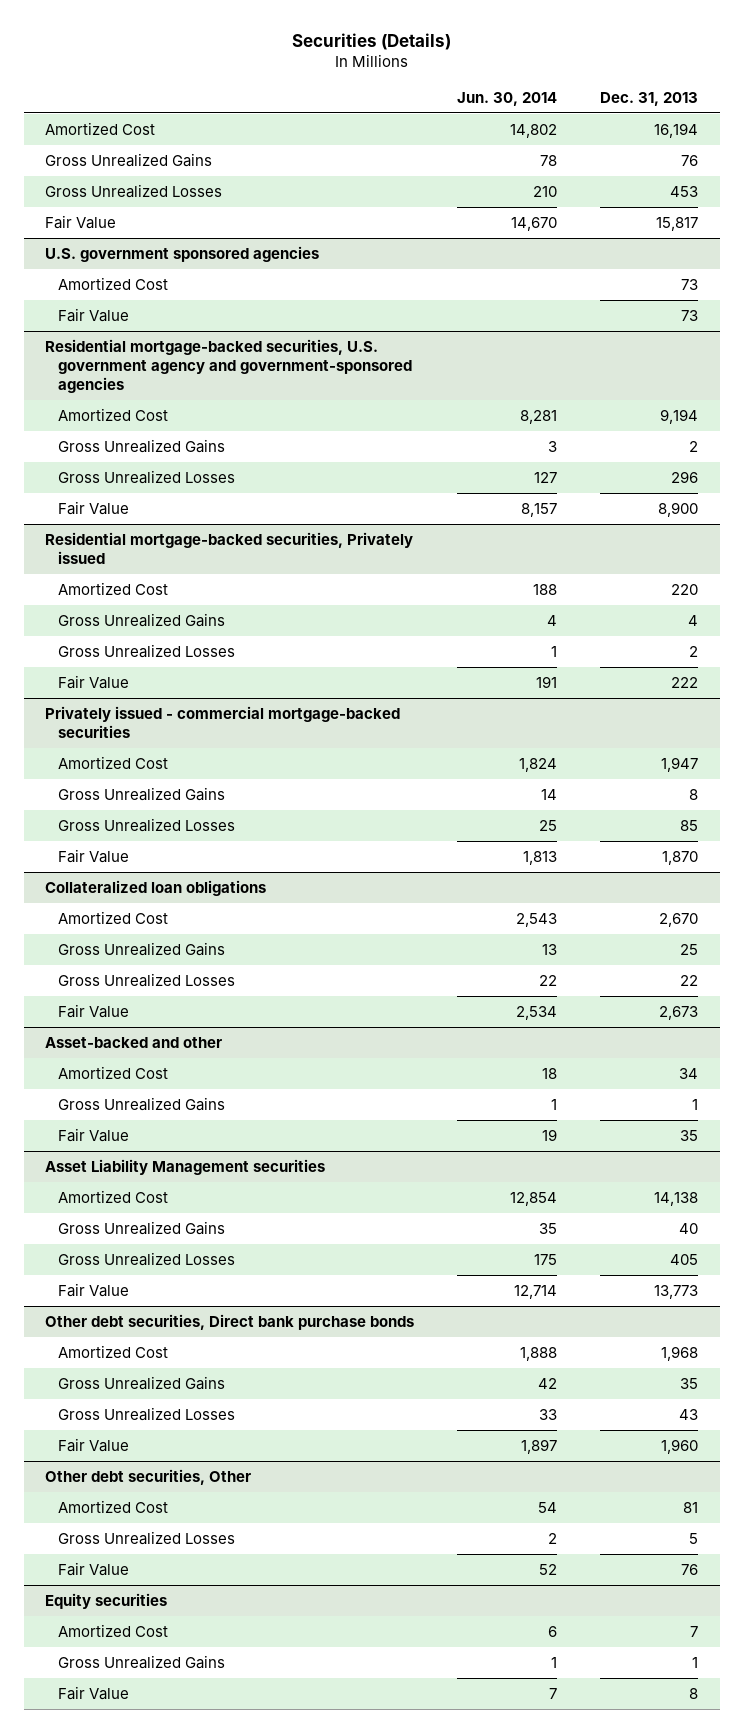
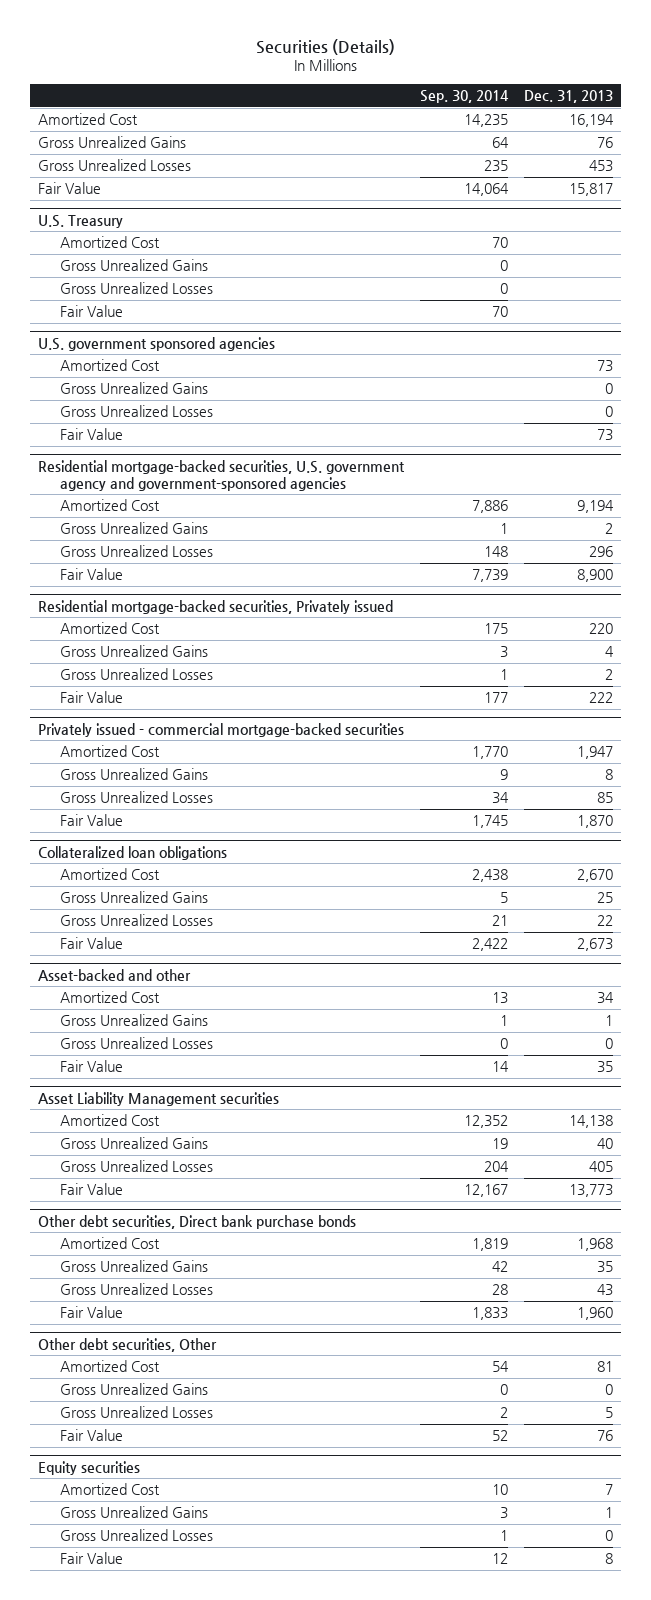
- | Jun. 30, 2014 | Dec. 31, 2013
+ | Sep. 30, 2014 | Dec. 31, 2013
+ U.S. Treasury
+ Amortized Cost | 70 |
+ Gross Unrealized Gains | 0 |
+ Gross Unrealized Losses | 0 |
+ Fair Value | 70 |
@ U.S. government sponsored agencies
+ Gross Unrealized Gains | | 0
+ Gross Unrealized Losses | | 0
@ Asset-backed and other
+ Gross Unrealized Losses | 0 | 0
@ Other debt securities, Other
+ Gross Unrealized Gains | 0 | 0
@ Equity securities
+ Gross Unrealized Losses | 1 | 0

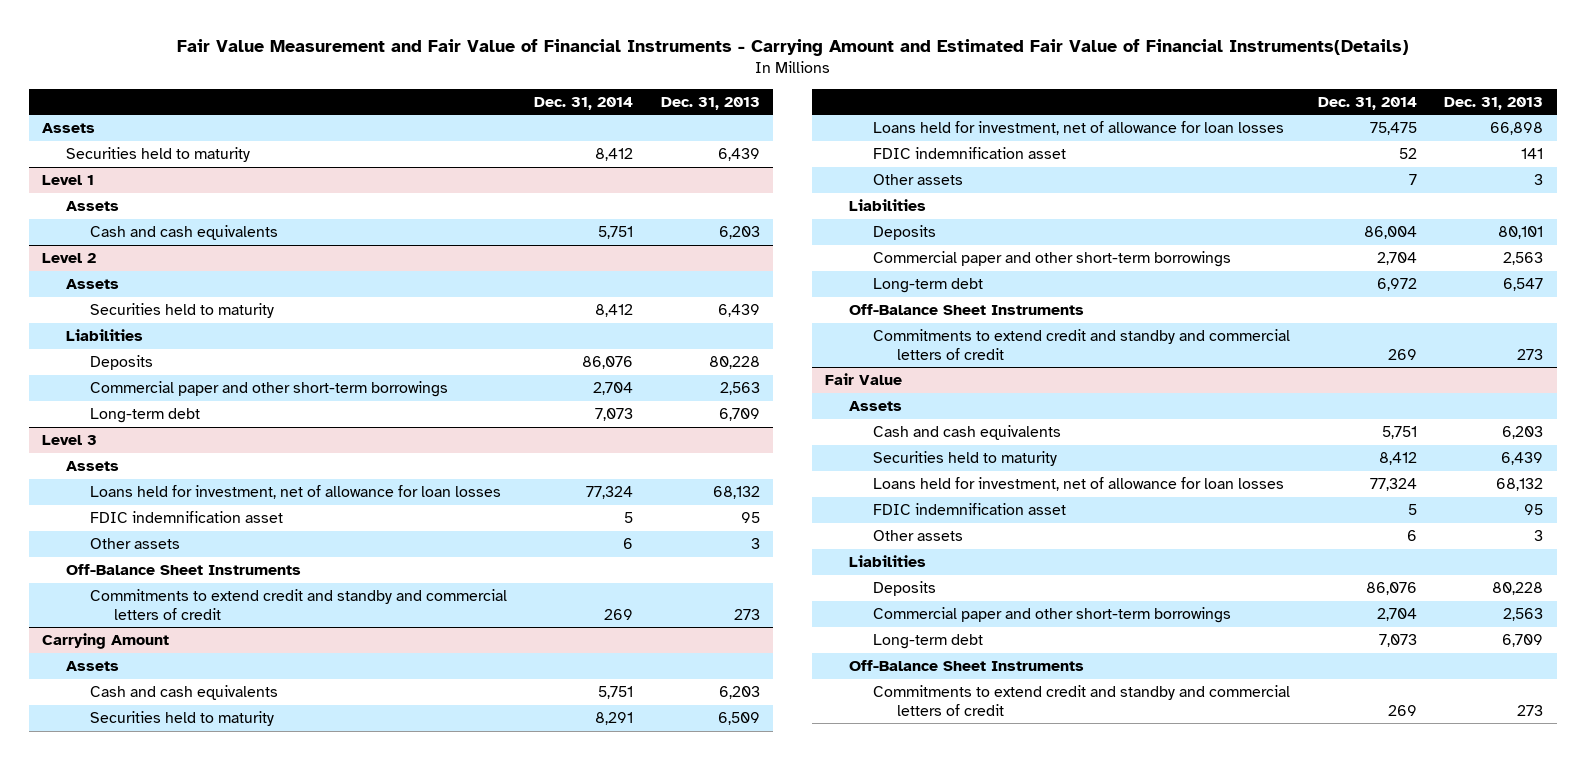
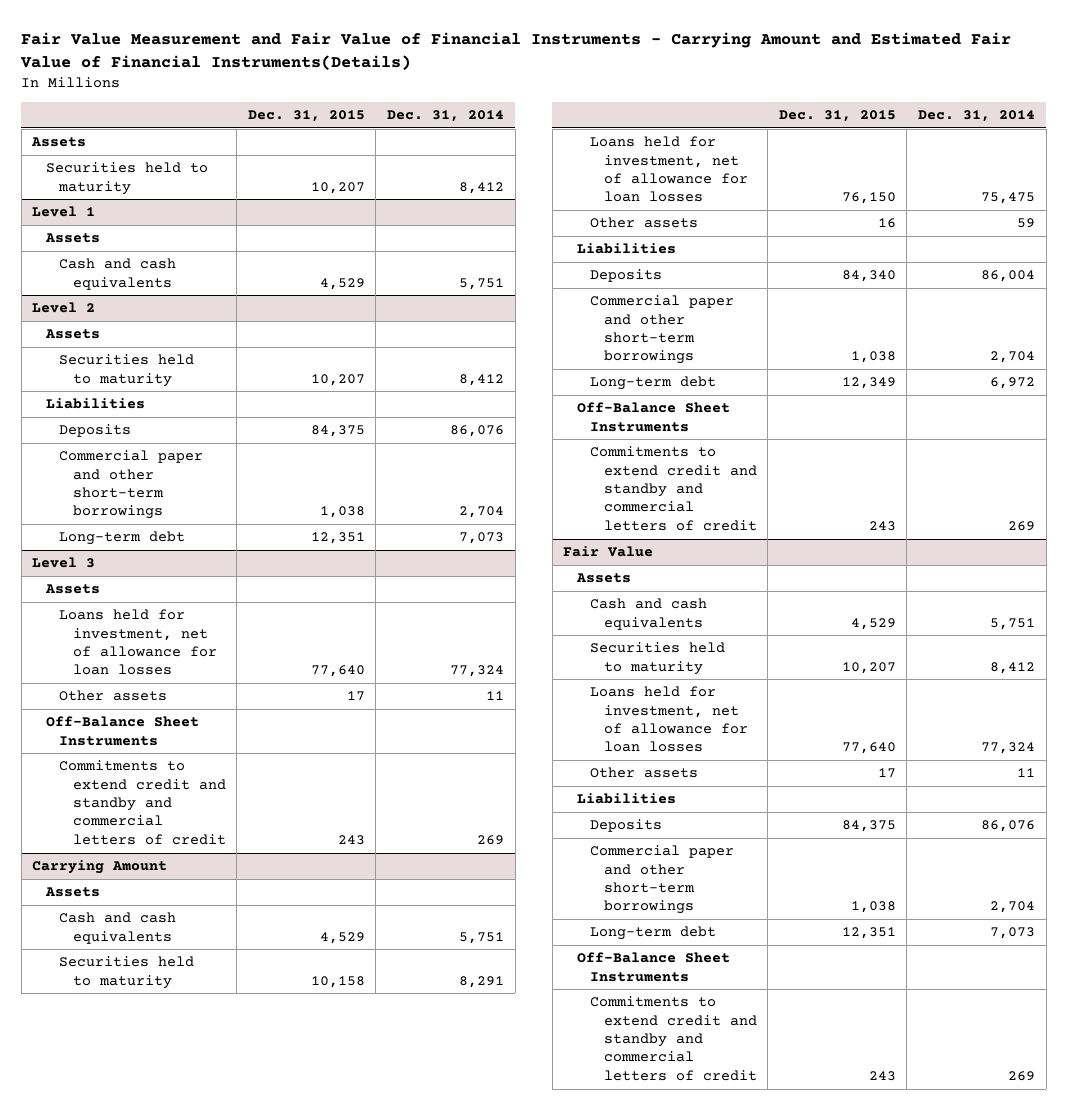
- | Dec. 31, 2014 | Dec. 31, 2013
+ | Dec. 31, 2015 | Dec. 31, 2014
@ Level 3
- FDIC indemnification asset | 5 | 95
- Other assets | 6 | 3
+ Other assets | 17 | 11
@ Carrying Amount
- FDIC indemnification asset | 52 | 141
- Other assets | 7 | 3
+ Other assets | 16 | 59
@ Fair Value
- FDIC indemnification asset | 5 | 95
- Other assets | 6 | 3
+ Other assets | 17 | 11

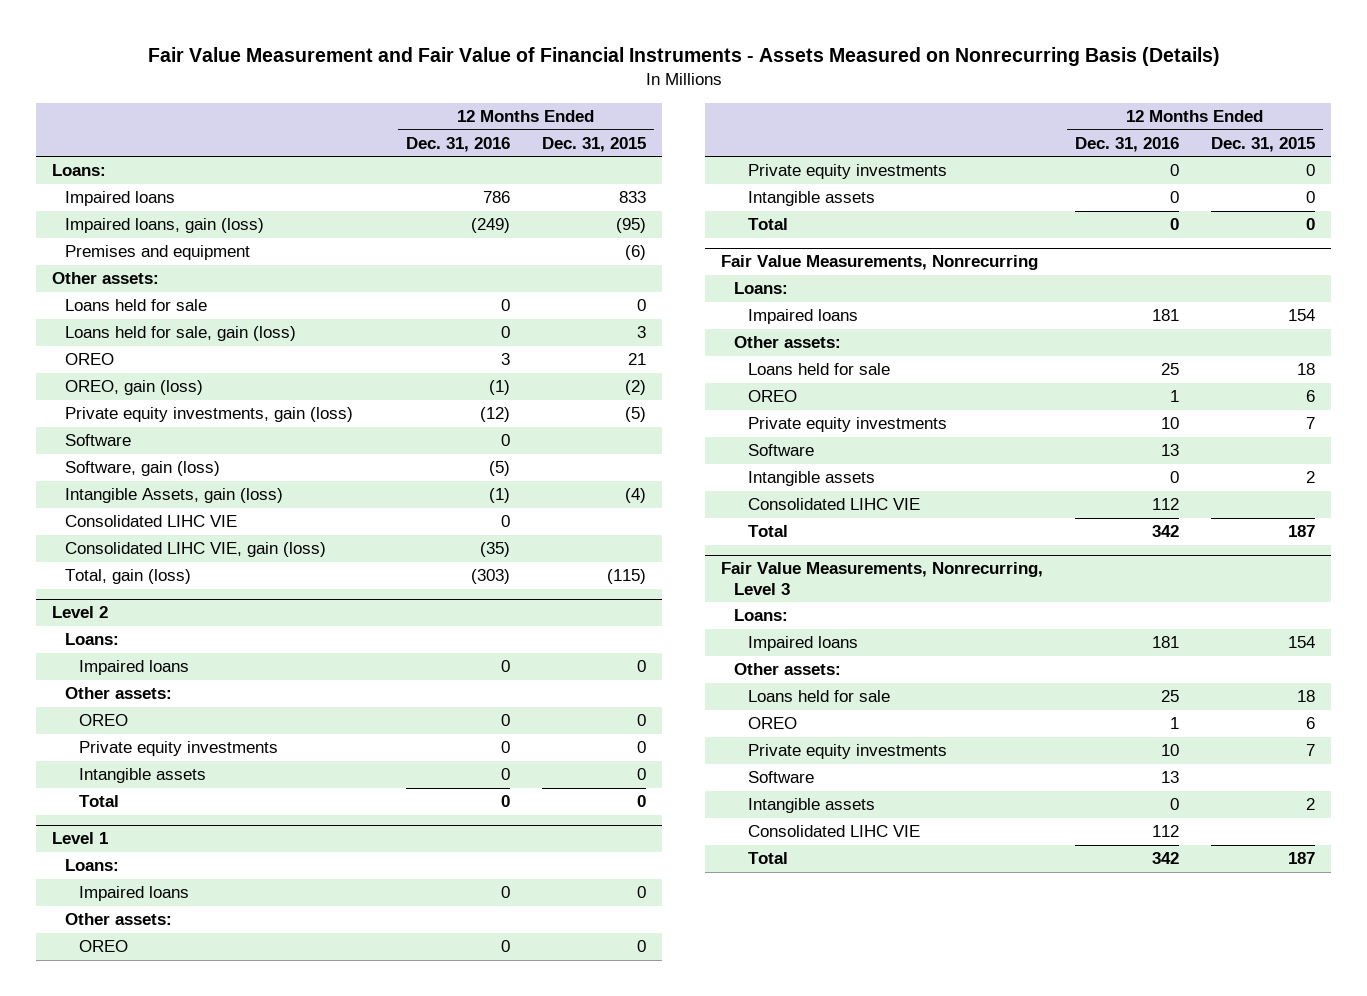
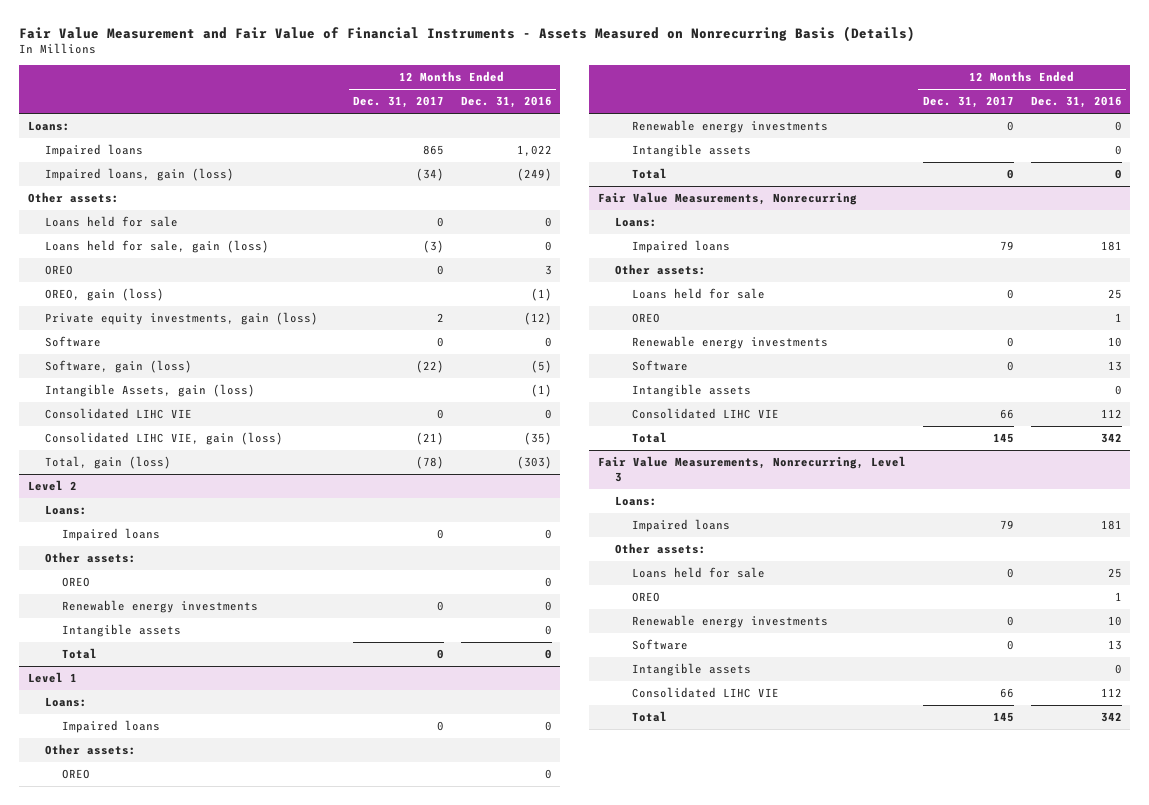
- | 12 Months Ended Dec. 31, 2016 | 12 Months Ended Dec. 31, 2015
+ | 12 Months Ended Dec. 31, 2017 | 12 Months Ended Dec. 31, 2016
- Impaired loans | 786 | 833
+ Impaired loans | 865 | 1,022
- Premises and equipment | | (6)
@ Level 2
- Private equity investments | 0 | 0
+ Renewable energy investments | 0 | 0
@ Level 1
- Private equity investments | 0 | 0
+ Renewable energy investments | 0 | 0
@ Fair Value Measurements, Nonrecurring
- Private equity investments | 10 | 7
+ Renewable energy investments | 0 | 10
@ Fair Value Measurements, Nonrecurring, Level 3
- Private equity investments | 10 | 7
+ Renewable energy investments | 0 | 10

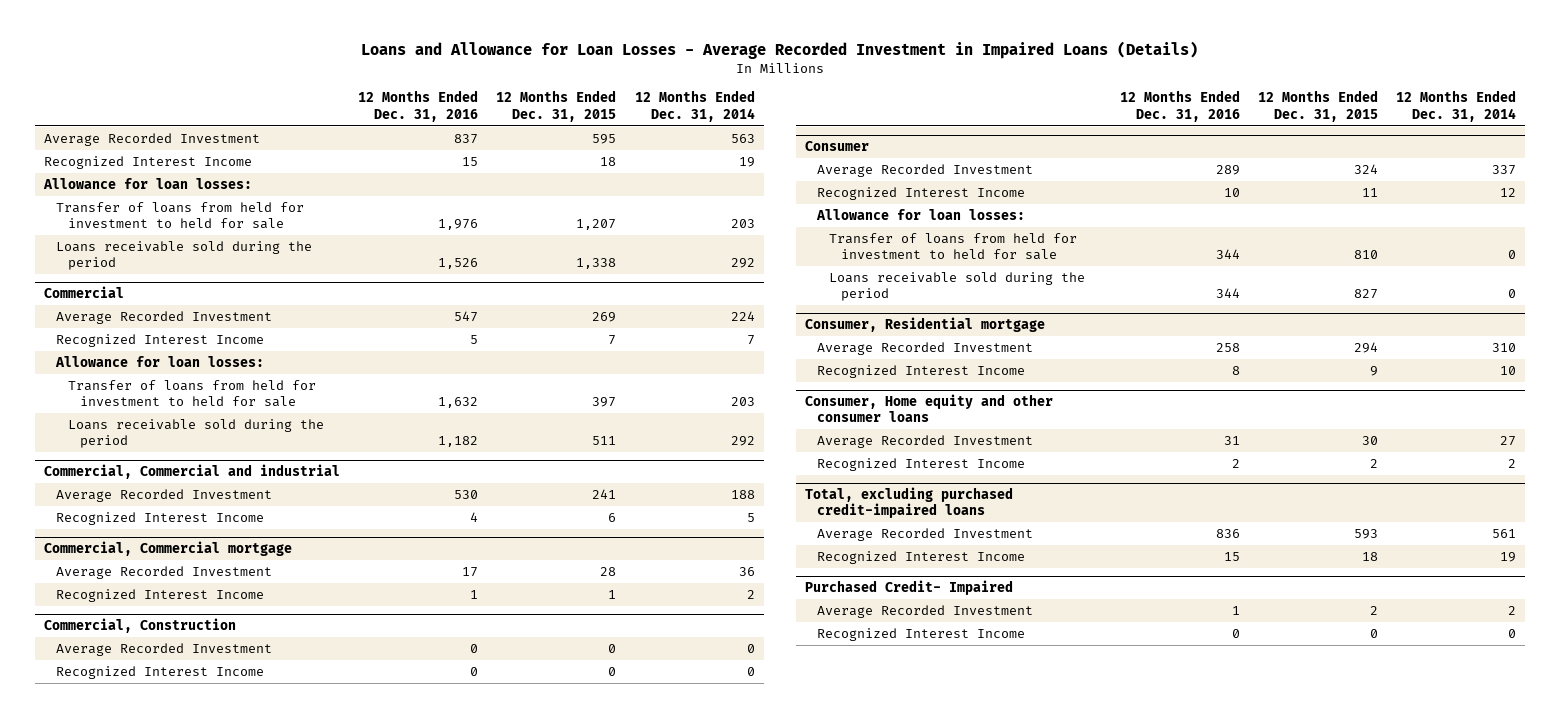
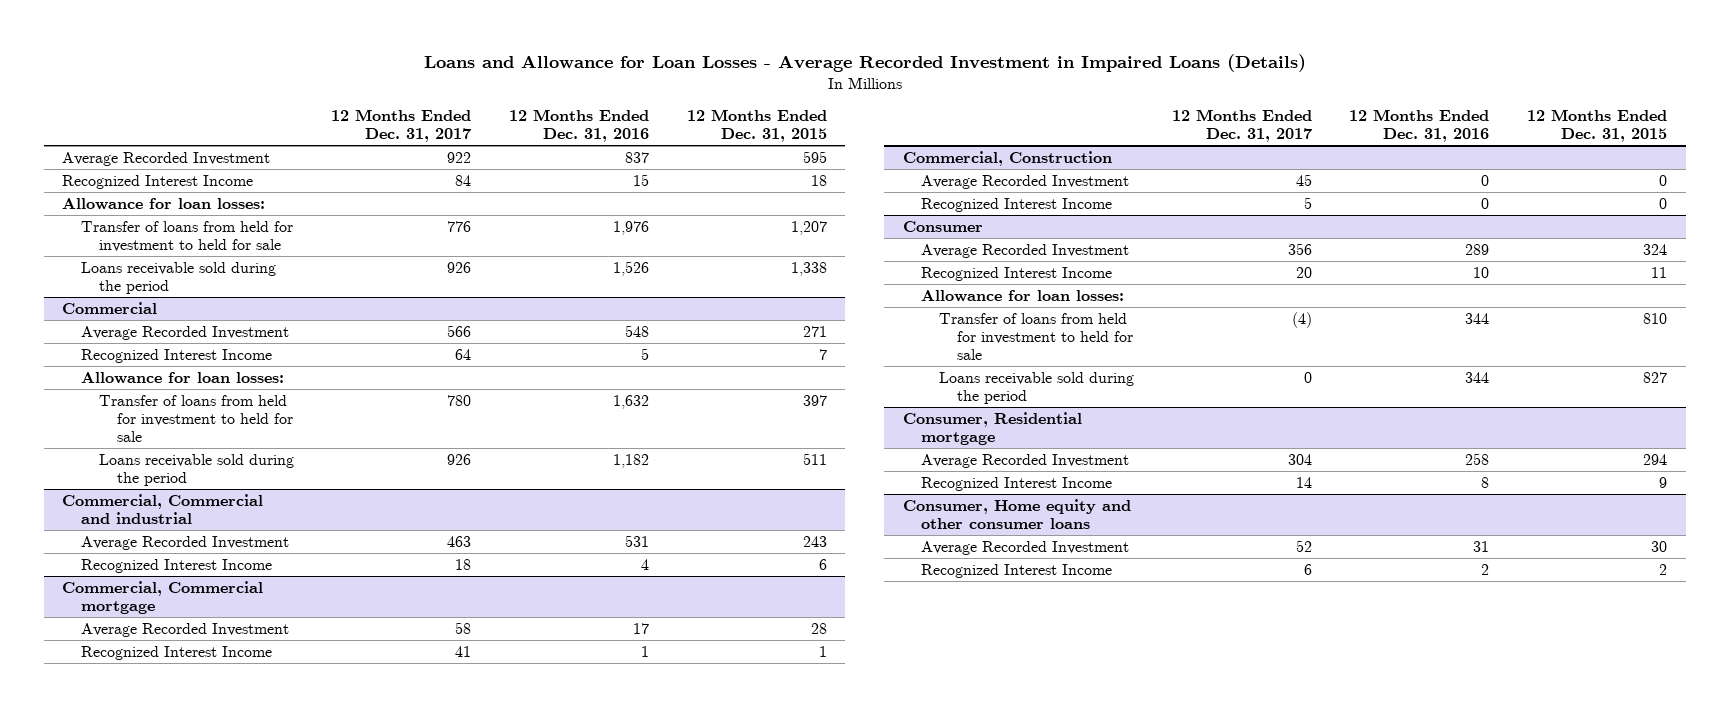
- | 12 Months Ended Dec. 31, 2016 | 12 Months Ended Dec. 31, 2015 | 12 Months Ended Dec. 31, 2014
+ | 12 Months Ended Dec. 31, 2017 | 12 Months Ended Dec. 31, 2016 | 12 Months Ended Dec. 31, 2015
@ Commercial
- Average Recorded Investment | 547 | 269 | 224
+ Average Recorded Investment | 566 | 548 | 271
@ Commercial, Commercial and industrial
- Average Recorded Investment | 530 | 241 | 188
+ Average Recorded Investment | 463 | 531 | 243
- Total, excluding purchased credit-impaired loans
- Average Recorded Investment | 836 | 593 | 561
- Recognized Interest Income | 15 | 18 | 19
- Purchased Credit- Impaired
- Average Recorded Investment | 1 | 2 | 2
- Recognized Interest Income | 0 | 0 | 0

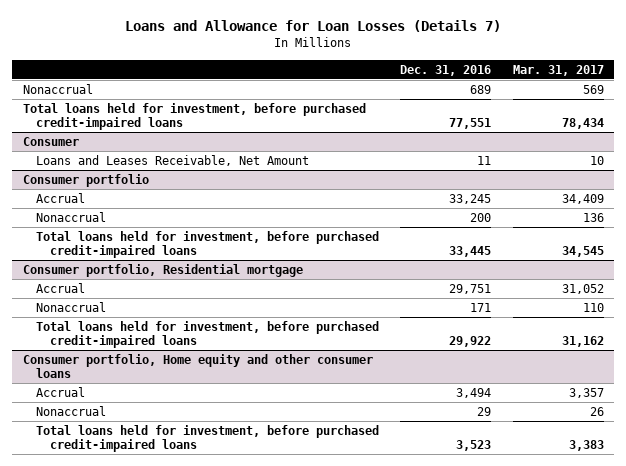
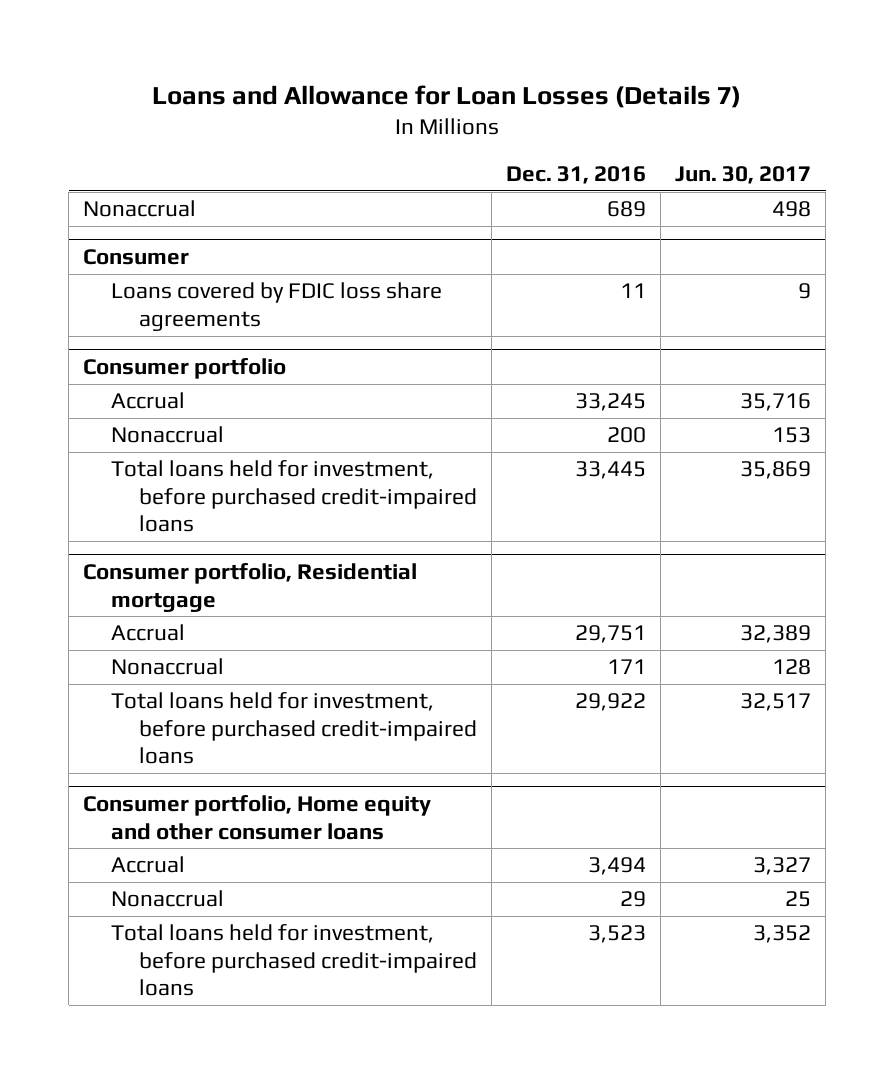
- | Dec. 31, 2016 | Mar. 31, 2017
+ | Dec. 31, 2016 | Jun. 30, 2017
- Total loans held for investment, before purchased credit-impaired loans | 77,551 | 78,434
@ Consumer
- Loans and Leases Receivable, Net Amount | 11 | 10
+ Loans covered by FDIC loss share agreements | 11 | 9

